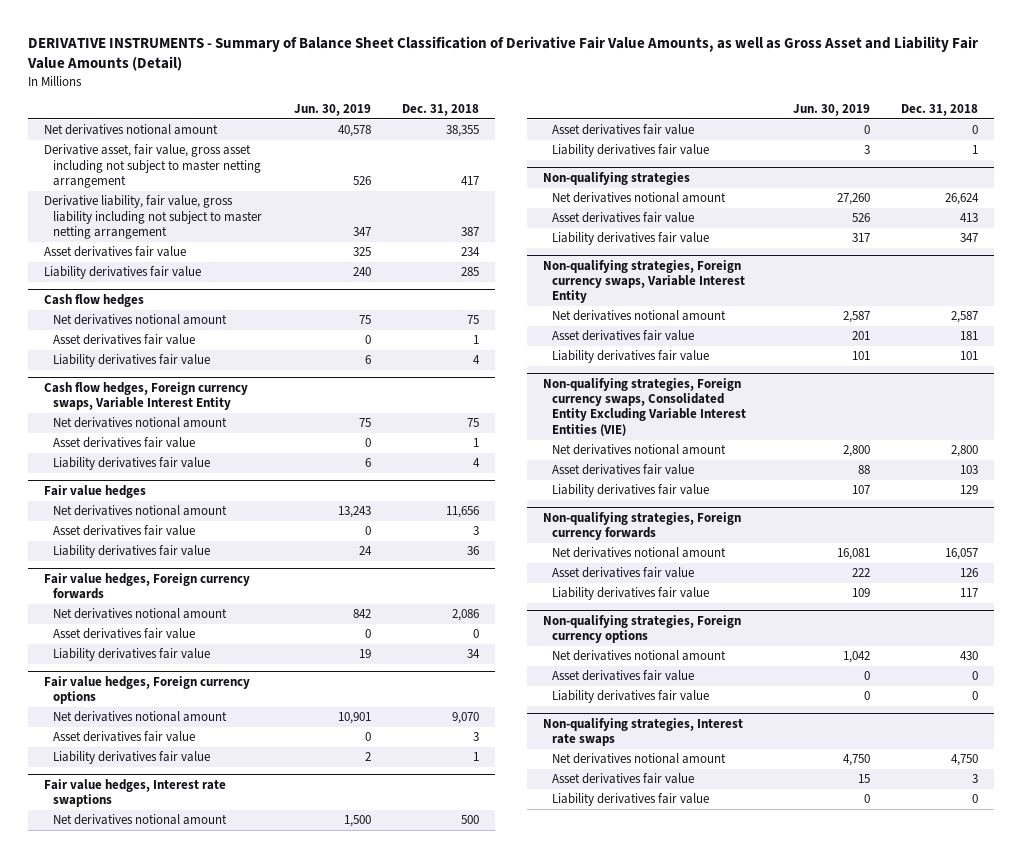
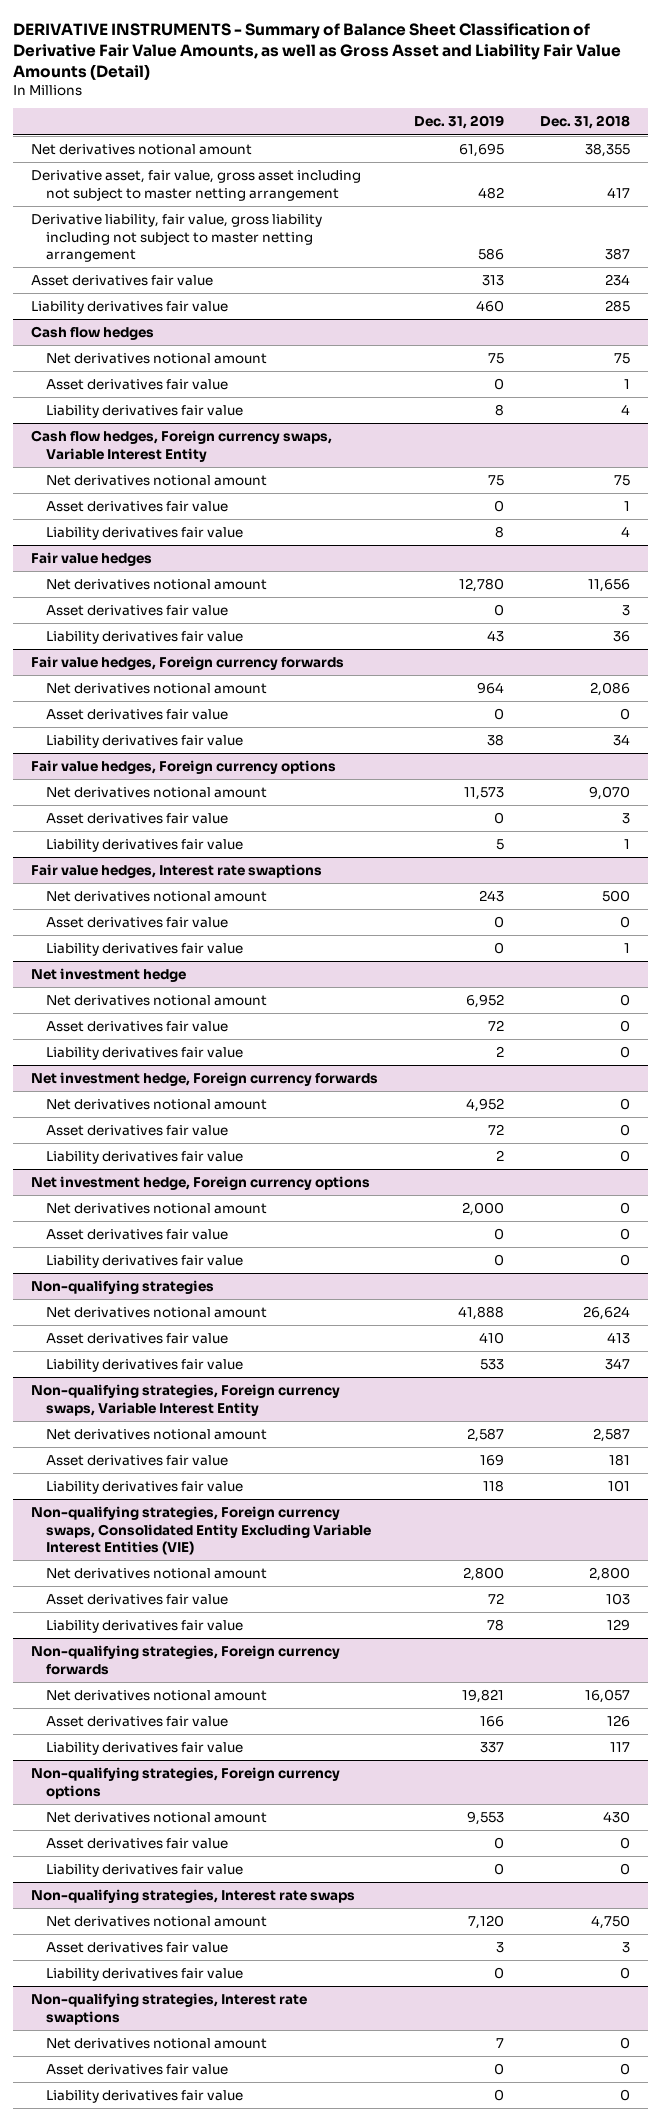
- | Jun. 30, 2019 | Dec. 31, 2018
+ | Dec. 31, 2019 | Dec. 31, 2018
+ Net investment hedge
+ Net derivatives notional amount | 6,952 | 0
+ Asset derivatives fair value | 72 | 0
+ Liability derivatives fair value | 2 | 0
+ Net investment hedge, Foreign currency forwards
+ Net derivatives notional amount | 4,952 | 0
+ Asset derivatives fair value | 72 | 0
+ Liability derivatives fair value | 2 | 0
+ Net investment hedge, Foreign currency options
+ Net derivatives notional amount | 2,000 | 0
+ Asset derivatives fair value | 0 | 0
+ Liability derivatives fair value | 0 | 0
+ Non-qualifying strategies, Interest rate swaptions
+ Net derivatives notional amount | 7 | 0
+ Asset derivatives fair value | 0 | 0
+ Liability derivatives fair value | 0 | 0

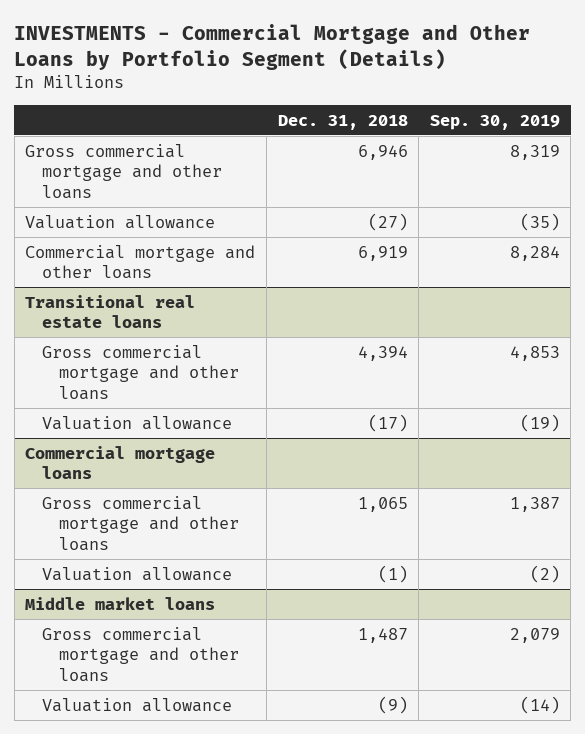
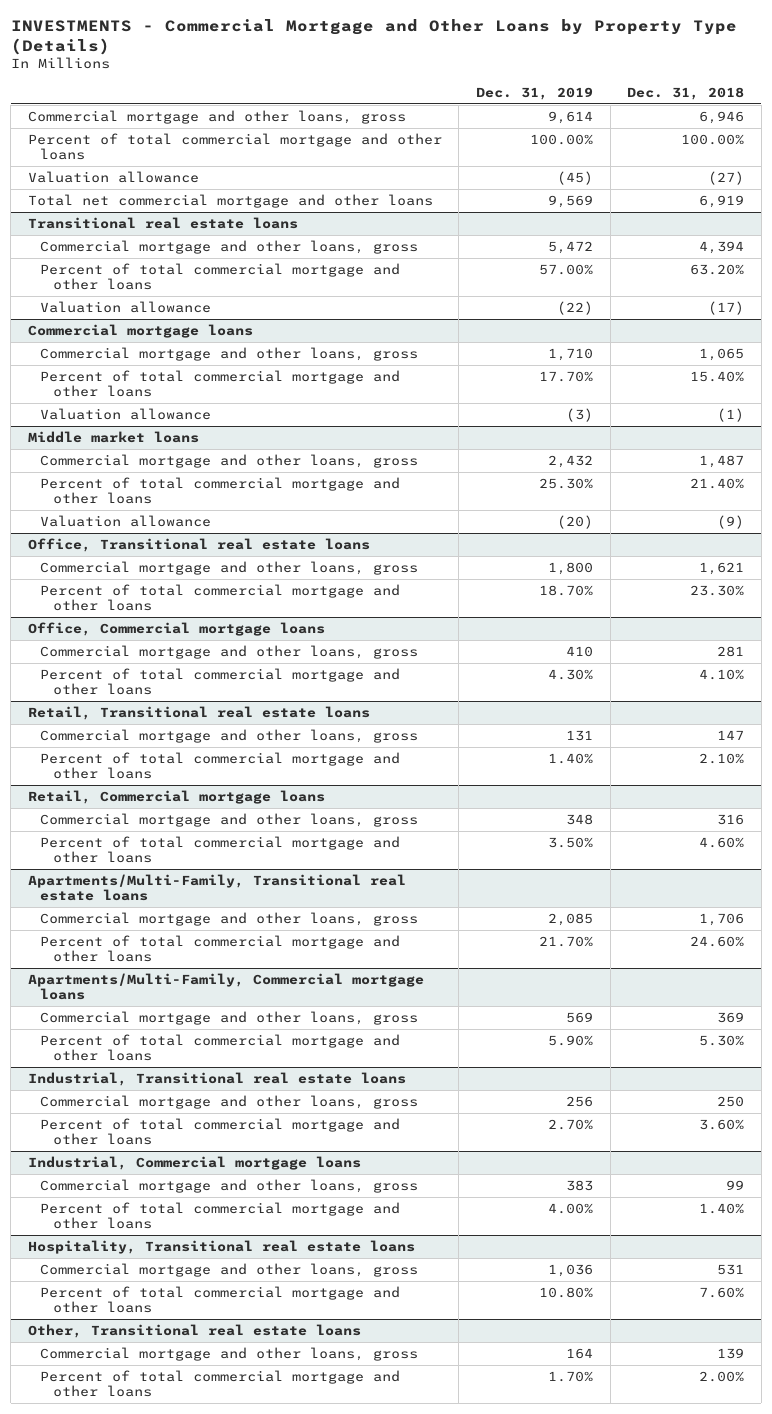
- INVESTMENTS - Commercial Mortgage and Other Loans by Portfolio Segment (Details)
+ INVESTMENTS - Commercial Mortgage and Other Loans by Property Type (Details)
- | Dec. 31, 2018 | Sep. 30, 2019
+ | Dec. 31, 2019 | Dec. 31, 2018
- Gross commercial mortgage and other loans | 6,946 | 8,319
+ Commercial mortgage and other loans, gross | 9,614 | 6,946
+ Percent of total commercial mortgage and other loans | 100.00% | 100.00%
- Commercial mortgage and other loans | 6,919 | 8,284
+ Total net commercial mortgage and other loans | 9,569 | 6,919
@ Transitional real estate loans
- Gross commercial mortgage and other loans | 4,394 | 4,853
+ Commercial mortgage and other loans, gross | 5,472 | 4,394
+ Percent of total commercial mortgage and other loans | 57.00% | 63.20%
@ Commercial mortgage loans
- Gross commercial mortgage and other loans | 1,065 | 1,387
+ Commercial mortgage and other loans, gross | 1,710 | 1,065
+ Percent of total commercial mortgage and other loans | 17.70% | 15.40%
@ Middle market loans
- Gross commercial mortgage and other loans | 1,487 | 2,079
+ Commercial mortgage and other loans, gross | 2,432 | 1,487
+ Percent of total commercial mortgage and other loans | 25.30% | 21.40%
+ Office, Transitional real estate loans
+ Commercial mortgage and other loans, gross | 1,800 | 1,621
+ Percent of total commercial mortgage and other loans | 18.70% | 23.30%
+ Office, Commercial mortgage loans
+ Commercial mortgage and other loans, gross | 410 | 281
+ Percent of total commercial mortgage and other loans | 4.30% | 4.10%
+ Retail, Transitional real estate loans
+ Commercial mortgage and other loans, gross | 131 | 147
+ Percent of total commercial mortgage and other loans | 1.40% | 2.10%
+ Retail, Commercial mortgage loans
+ Commercial mortgage and other loans, gross | 348 | 316
+ Percent of total commercial mortgage and other loans | 3.50% | 4.60%
+ Apartments/Multi-Family, Transitional real estate loans
+ Commercial mortgage and other loans, gross | 2,085 | 1,706
+ Percent of total commercial mortgage and other loans | 21.70% | 24.60%
+ Apartments/Multi-Family, Commercial mortgage loans
+ Commercial mortgage and other loans, gross | 569 | 369
+ Percent of total commercial mortgage and other loans | 5.90% | 5.30%
+ Industrial, Transitional real estate loans
+ Commercial mortgage and other loans, gross | 256 | 250
+ Percent of total commercial mortgage and other loans | 2.70% | 3.60%
+ Industrial, Commercial mortgage loans
+ Commercial mortgage and other loans, gross | 383 | 99
+ Percent of total commercial mortgage and other loans | 4.00% | 1.40%
+ Hospitality, Transitional real estate loans
+ Commercial mortgage and other loans, gross | 1,036 | 531
+ Percent of total commercial mortgage and other loans | 10.80% | 7.60%
+ Other, Transitional real estate loans
+ Commercial mortgage and other loans, gross | 164 | 139
+ Percent of total commercial mortgage and other loans | 1.70% | 2.00%

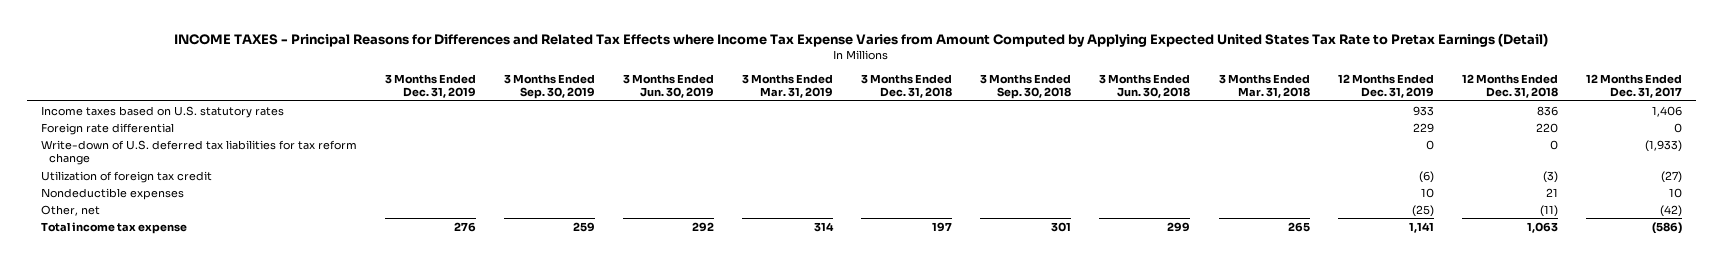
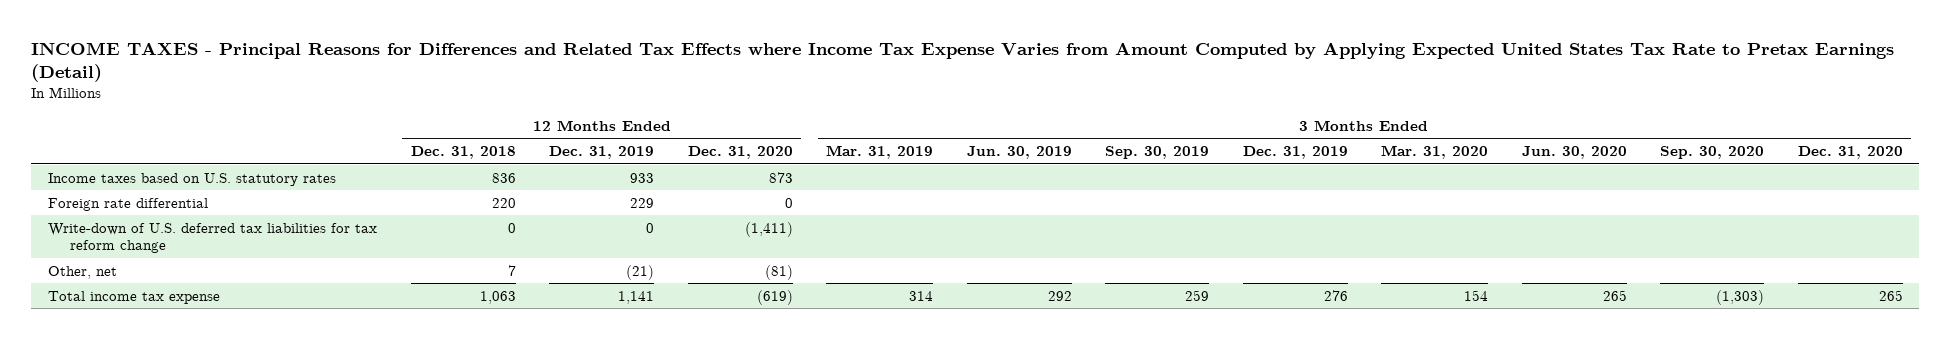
- | 3 Months Ended Dec. 31, 2019 | 3 Months Ended Sep. 30, 2019 | 3 Months Ended Jun. 30, 2019 | 3 Months Ended Mar. 31, 2019 | 3 Months Ended Dec. 31, 2018 | 3 Months Ended Sep. 30, 2018 | 3 Months Ended Jun. 30, 2018 | 3 Months Ended Mar. 31, 2018 | 12 Months Ended Dec. 31, 2019 | 12 Months Ended Dec. 31, 2018 | 12 Months Ended Dec. 31, 2017
+ | 12 Months Ended Dec. 31, 2018 | 12 Months Ended Dec. 31, 2019 | 12 Months Ended Dec. 31, 2020 | 3 Months Ended Mar. 31, 2019 | 3 Months Ended Jun. 30, 2019 | 3 Months Ended Sep. 30, 2019 | 3 Months Ended Dec. 31, 2019 | 3 Months Ended Mar. 31, 2020 | 3 Months Ended Jun. 30, 2020 | 3 Months Ended Sep. 30, 2020 | 3 Months Ended Dec. 31, 2020
- Utilization of foreign tax credit | | | | | | | | | (6) | (3) | (27)
- Nondeductible expenses | | | | | | | | | 10 | 21 | 10
- Other, net | | | | | | | | | (25) | (11) | (42)
+ Other, net | 7 | (21) | (81) | | | | | | | |

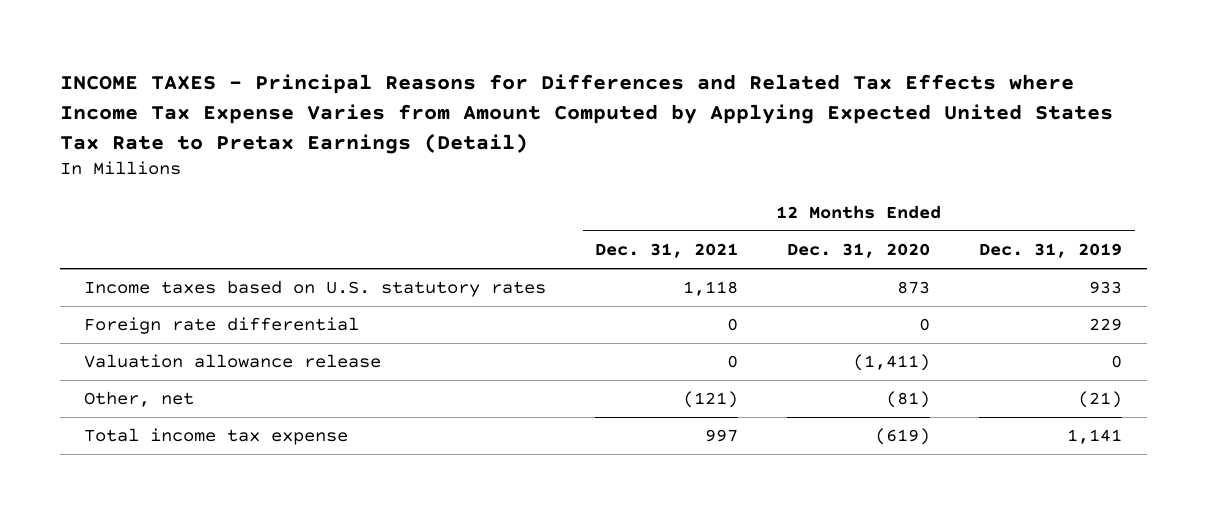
- | 12 Months Ended Dec. 31, 2018 | 12 Months Ended Dec. 31, 2019 | 12 Months Ended Dec. 31, 2020 | 3 Months Ended Mar. 31, 2019 | 3 Months Ended Jun. 30, 2019 | 3 Months Ended Sep. 30, 2019 | 3 Months Ended Dec. 31, 2019 | 3 Months Ended Mar. 31, 2020 | 3 Months Ended Jun. 30, 2020 | 3 Months Ended Sep. 30, 2020 | 3 Months Ended Dec. 31, 2020
+ | 12 Months Ended Dec. 31, 2021 | 12 Months Ended Dec. 31, 2020 | 12 Months Ended Dec. 31, 2019
- Write-down of U.S. deferred tax liabilities for tax reform change | 0 | 0 | (1,411) | | | | | | | |
+ Valuation allowance release | 0 | (1,411) | 0

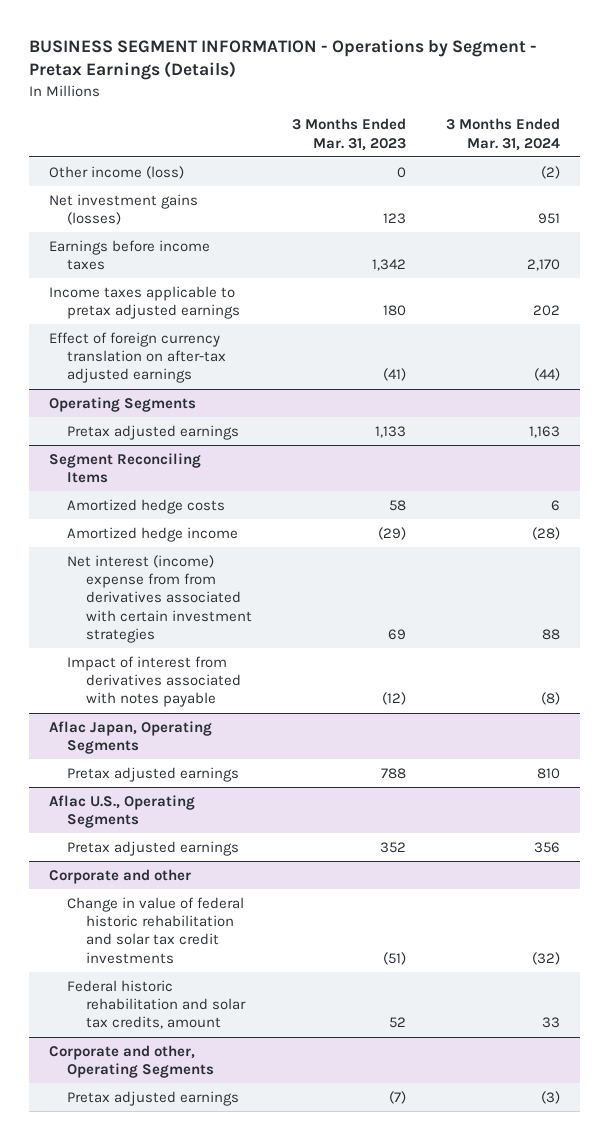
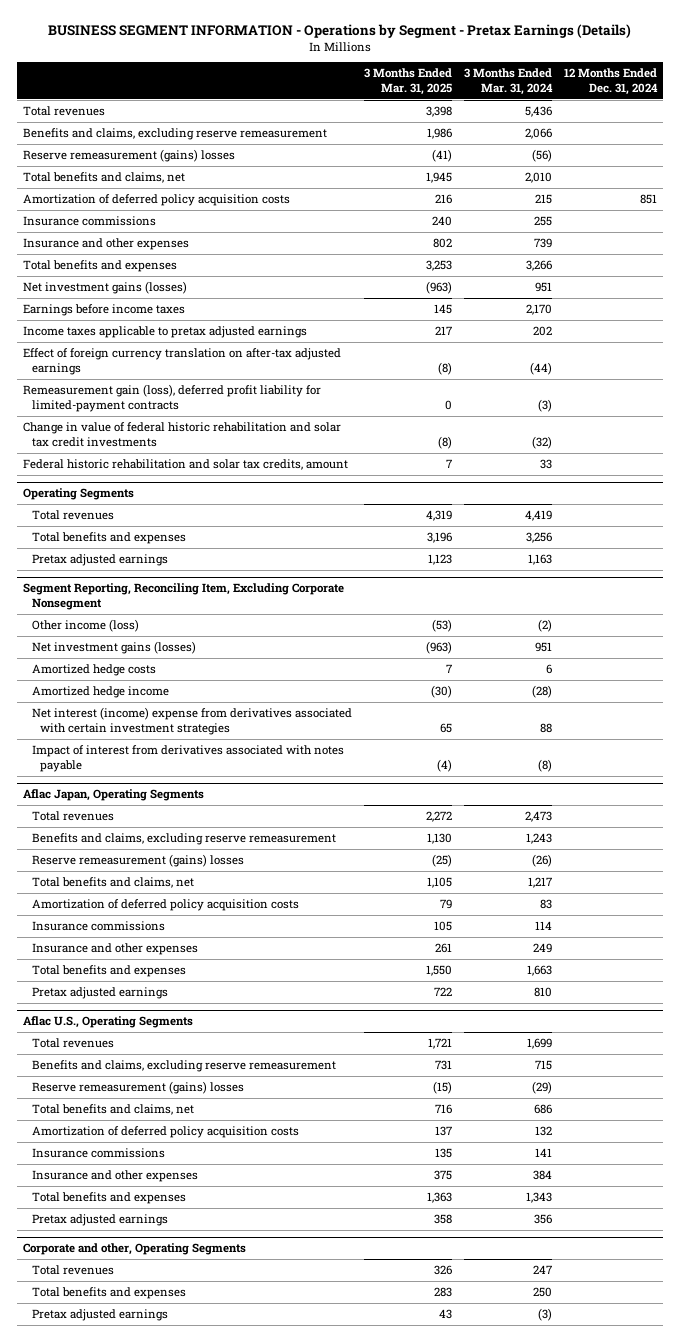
- | 3 Months Ended Mar. 31, 2023 | 3 Months Ended Mar. 31, 2024
+ | 3 Months Ended Mar. 31, 2025 | 3 Months Ended Mar. 31, 2024 | 12 Months Ended Dec. 31, 2024
- Other income (loss) | 0 | (2)
+ Total revenues | 3,398 | 5,436 |
+ Benefits and claims, excluding reserve remeasurement | 1,986 | 2,066 |
+ Reserve remeasurement (gains) losses | (41) | (56) |
+ Total benefits and claims, net | 1,945 | 2,010 |
+ Amortization of deferred policy acquisition costs | 216 | 215 | 851
+ Insurance commissions | 240 | 255 |
+ Insurance and other expenses | 802 | 739 |
+ Total benefits and expenses | 3,253 | 3,266 |
+ Remeasurement gain (loss), deferred profit liability for limited-payment contracts | 0 | (3) |
+ Change in value of federal historic rehabilitation and solar tax credit investments | (8) | (32) |
+ Federal historic rehabilitation and solar tax credits, amount | 7 | 33 |
@ Operating Segments
+ Total revenues | 4,319 | 4,419 |
+ Total benefits and expenses | 3,196 | 3,256 |
- Segment Reconciling Items
+ Segment Reporting, Reconciling Item, Excluding Corporate Nonsegment
+ Other income (loss) | (53) | (2) |
+ Net investment gains (losses) | (963) | 951 |
- Net interest (income) expense from from derivatives associated with certain investment strategies | 69 | 88
+ Net interest (income) expense from derivatives associated with certain investment strategies | 65 | 88 |
@ Aflac Japan, Operating Segments
+ Total revenues | 2,272 | 2,473 |
+ Benefits and claims, excluding reserve remeasurement | 1,130 | 1,243 |
+ Reserve remeasurement (gains) losses | (25) | (26) |
+ Total benefits and claims, net | 1,105 | 1,217 |
+ Amortization of deferred policy acquisition costs | 79 | 83 |
+ Insurance commissions | 105 | 114 |
+ Insurance and other expenses | 261 | 249 |
+ Total benefits and expenses | 1,550 | 1,663 |
@ Aflac U.S., Operating Segments
+ Total revenues | 1,721 | 1,699 |
+ Benefits and claims, excluding reserve remeasurement | 731 | 715 |
+ Reserve remeasurement (gains) losses | (15) | (29) |
+ Total benefits and claims, net | 716 | 686 |
+ Amortization of deferred policy acquisition costs | 137 | 132 |
+ Insurance commissions | 135 | 141 |
+ Insurance and other expenses | 375 | 384 |
+ Total benefits and expenses | 1,363 | 1,343 |
- Corporate and other
- Change in value of federal historic rehabilitation and solar tax credit investments | (51) | (32)
- Federal historic rehabilitation and solar tax credits, amount | 52 | 33
@ Corporate and other, Operating Segments
+ Total revenues | 326 | 247 |
+ Total benefits and expenses | 283 | 250 |

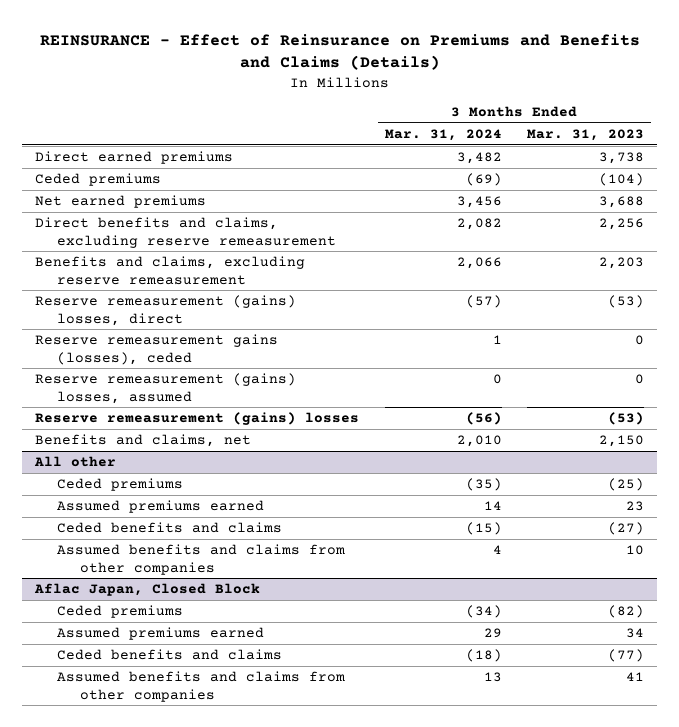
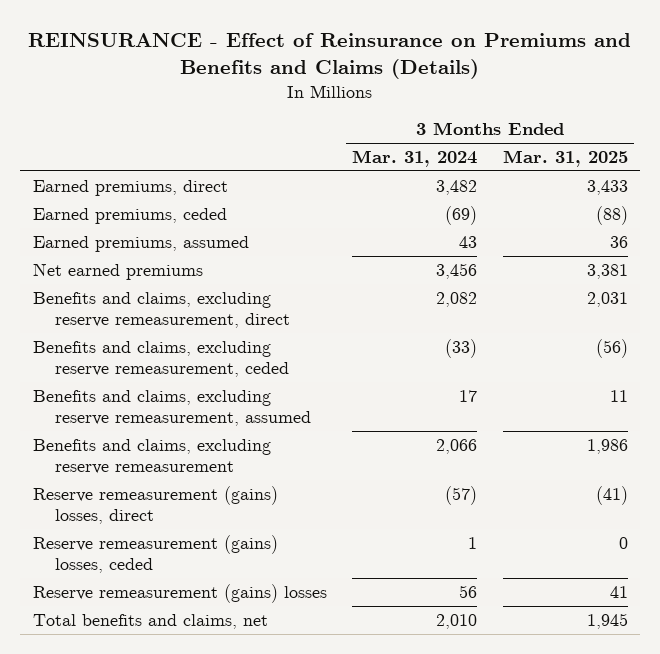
- | 3 Months Ended Mar. 31, 2024 | 3 Months Ended Mar. 31, 2023
+ | 3 Months Ended Mar. 31, 2024 | 3 Months Ended Mar. 31, 2025
- Direct earned premiums | 3,482 | 3,738
- Ceded premiums | (69) | (104)
+ Earned premiums, direct | 3,482 | 3,433
+ Earned premiums, ceded | (69) | (88)
+ Earned premiums, assumed | 43 | 36
- Direct benefits and claims, excluding reserve remeasurement | 2,082 | 2,256
+ Benefits and claims, excluding reserve remeasurement, direct | 2,082 | 2,031
+ Benefits and claims, excluding reserve remeasurement, ceded | (33) | (56)
+ Benefits and claims, excluding reserve remeasurement, assumed | 17 | 11
- Reserve remeasurement gains (losses), ceded | 1 | 0
- Reserve remeasurement (gains) losses, assumed | 0 | 0
- Reserve remeasurement (gains) losses | (56) | (53)
- Benefits and claims, net | 2,010 | 2,150
- All other
- Ceded premiums | (35) | (25)
- Assumed premiums earned | 14 | 23
- Ceded benefits and claims | (15) | (27)
- Assumed benefits and claims from other companies | 4 | 10
- Aflac Japan, Closed Block
- Ceded premiums | (34) | (82)
- Assumed premiums earned | 29 | 34
- Ceded benefits and claims | (18) | (77)
- Assumed benefits and claims from other companies | 13 | 41
+ Reserve remeasurement (gains) losses, ceded | 1 | 0
+ Reserve remeasurement (gains) losses | 56 | 41
+ Total benefits and claims, net | 2,010 | 1,945

